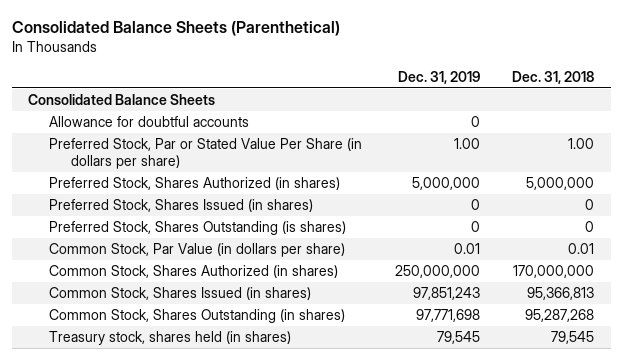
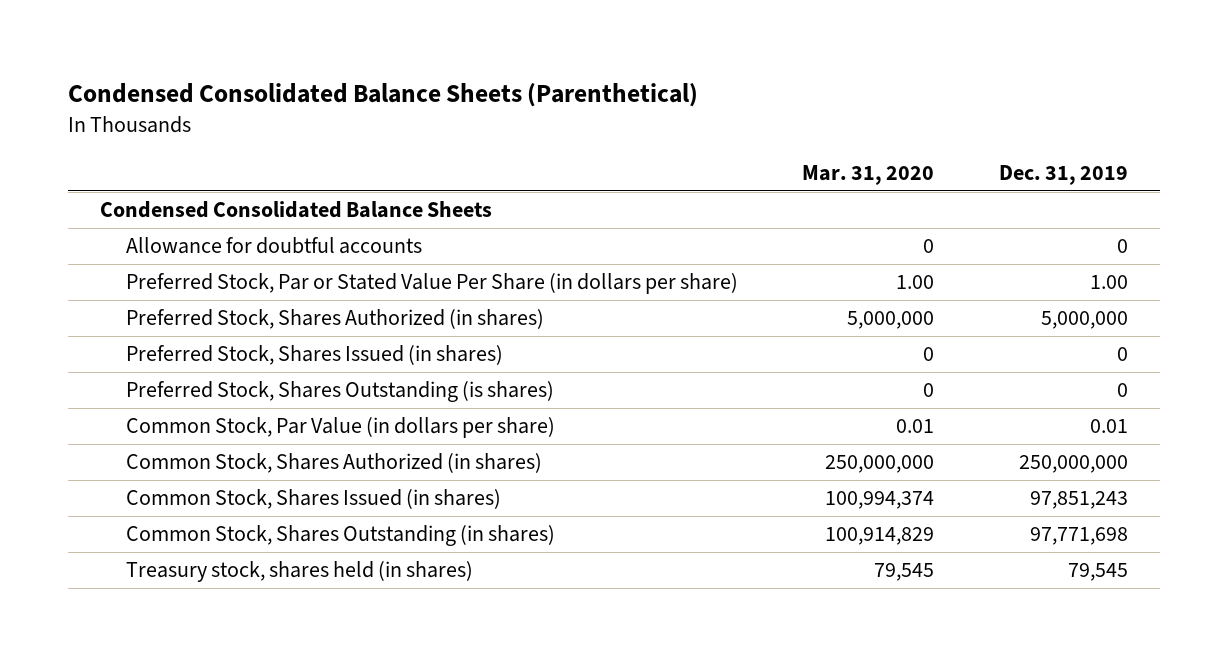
- Consolidated Balance Sheets (Parenthetical)
+ Condensed Consolidated Balance Sheets (Parenthetical)
- | Dec. 31, 2019 | Dec. 31, 2018
+ | Mar. 31, 2020 | Dec. 31, 2019
- Consolidated Balance Sheets
+ Condensed Consolidated Balance Sheets

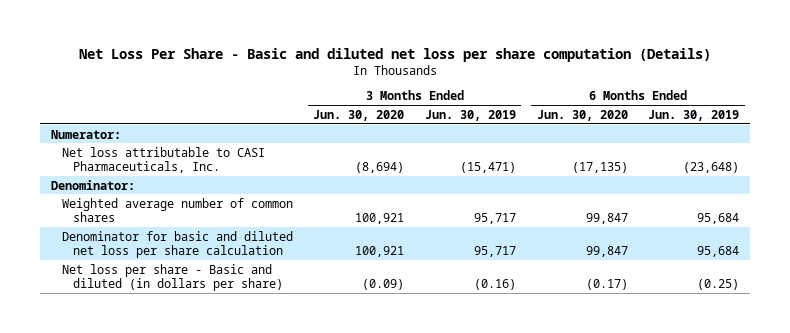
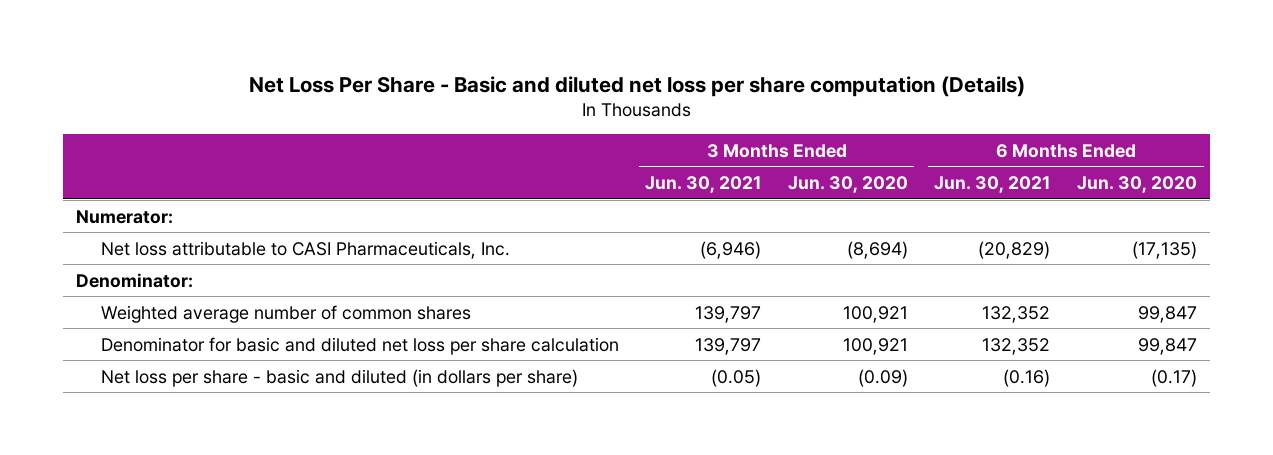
- | 3 Months Ended Jun. 30, 2020 | 3 Months Ended Jun. 30, 2019 | 6 Months Ended Jun. 30, 2020 | 6 Months Ended Jun. 30, 2019
+ | 3 Months Ended Jun. 30, 2021 | 3 Months Ended Jun. 30, 2020 | 6 Months Ended Jun. 30, 2021 | 6 Months Ended Jun. 30, 2020
- Net loss per share - Basic and diluted (in dollars per share) | (0.09) | (0.16) | (0.17) | (0.25)
+ Net loss per share - basic and diluted (in dollars per share) | (0.05) | (0.09) | (0.16) | (0.17)

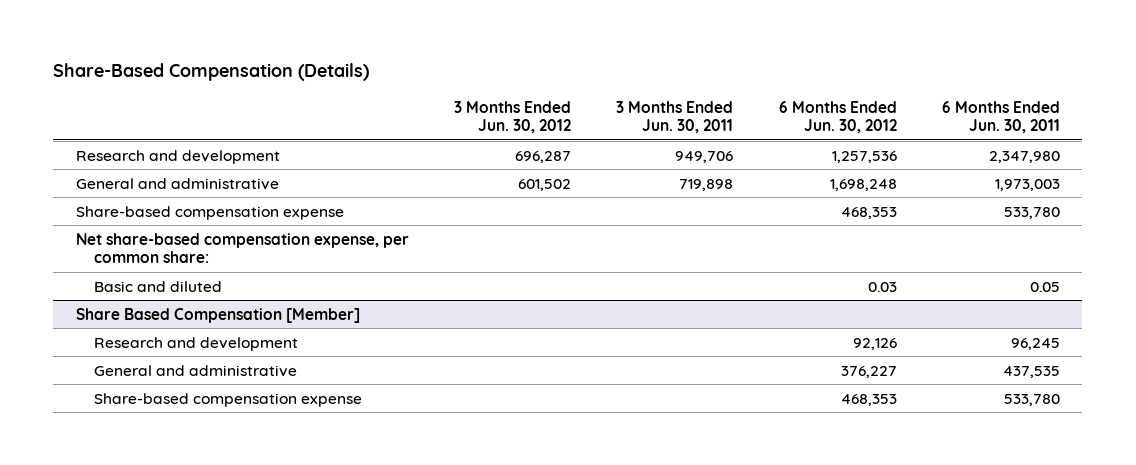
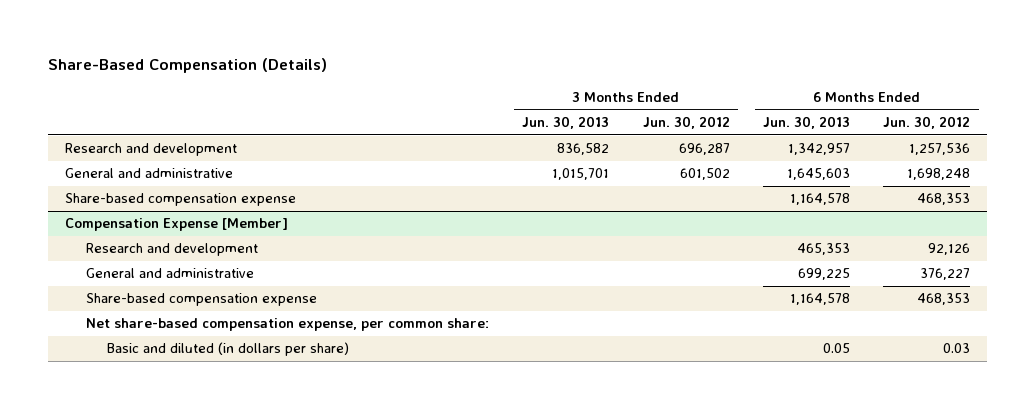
- | 3 Months Ended Jun. 30, 2012 | 3 Months Ended Jun. 30, 2011 | 6 Months Ended Jun. 30, 2012 | 6 Months Ended Jun. 30, 2011
+ | 3 Months Ended Jun. 30, 2013 | 3 Months Ended Jun. 30, 2012 | 6 Months Ended Jun. 30, 2013 | 6 Months Ended Jun. 30, 2012
- Net share-based compensation expense, per common share:
- Basic and diluted | | | 0.03 | 0.05
- Share Based Compensation [Member]
+ Compensation Expense [Member]
+ Net share-based compensation expense, per common share:
+ Basic and diluted (in dollars per share) | | | 0.05 | 0.03

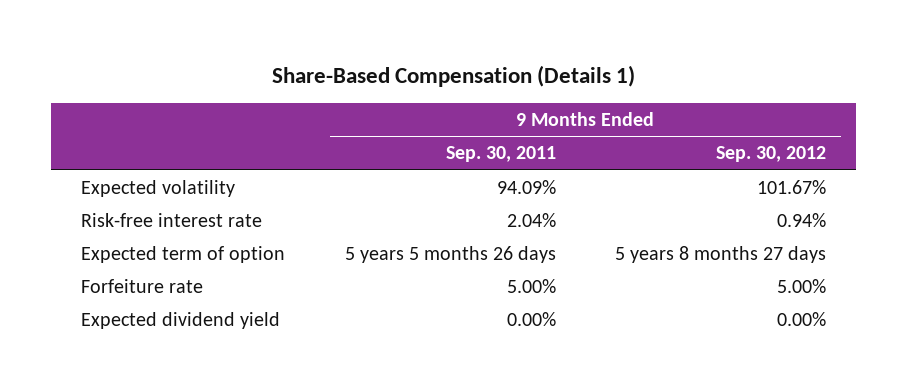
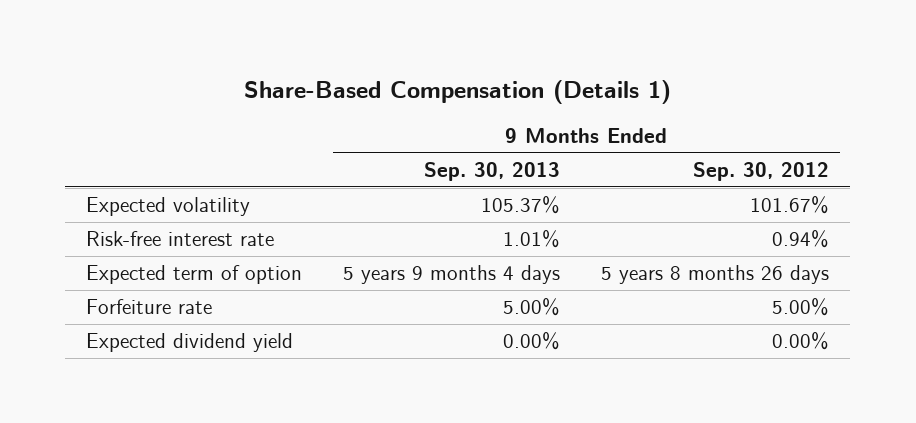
- | 9 Months Ended Sep. 30, 2011 | 9 Months Ended Sep. 30, 2012
+ | 9 Months Ended Sep. 30, 2013 | 9 Months Ended Sep. 30, 2012
- Expected term of option | 5 years 5 months 26 days | 5 years 8 months 27 days
+ Expected term of option | 5 years 9 months 4 days | 5 years 8 months 26 days

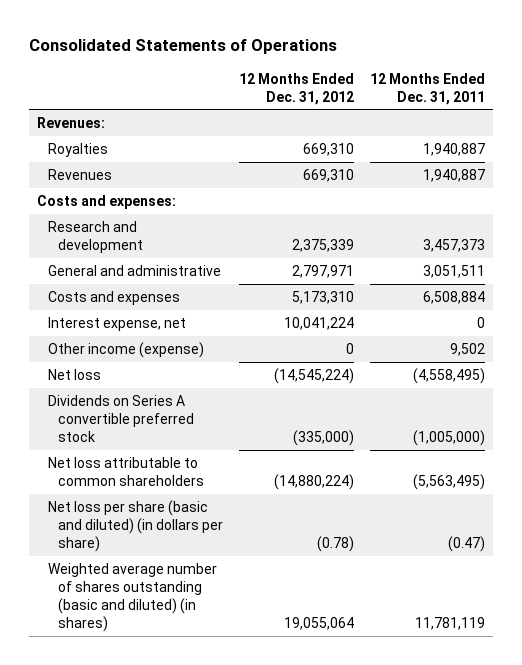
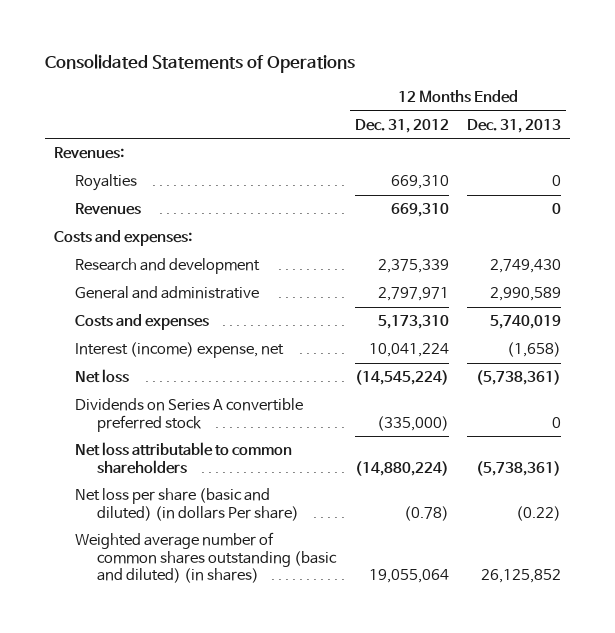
- | 12 Months Ended Dec. 31, 2012 | 12 Months Ended Dec. 31, 2011
+ | 12 Months Ended Dec. 31, 2012 | 12 Months Ended Dec. 31, 2013
- Interest expense, net | 10,041,224 | 0
- Other income (expense) | 0 | 9,502
+ Interest (income) expense, net | 10,041,224 | (1,658)
- Net loss per share (basic and diluted) (in dollars per share) | (0.78) | (0.47)
- Weighted average number of shares outstanding (basic and diluted) (in shares) | 19,055,064 | 11,781,119
+ Net loss per share (basic and diluted) (in dollars Per share) | (0.78) | (0.22)
+ Weighted average number of common shares outstanding (basic and diluted) (in shares) | 19,055,064 | 26,125,852

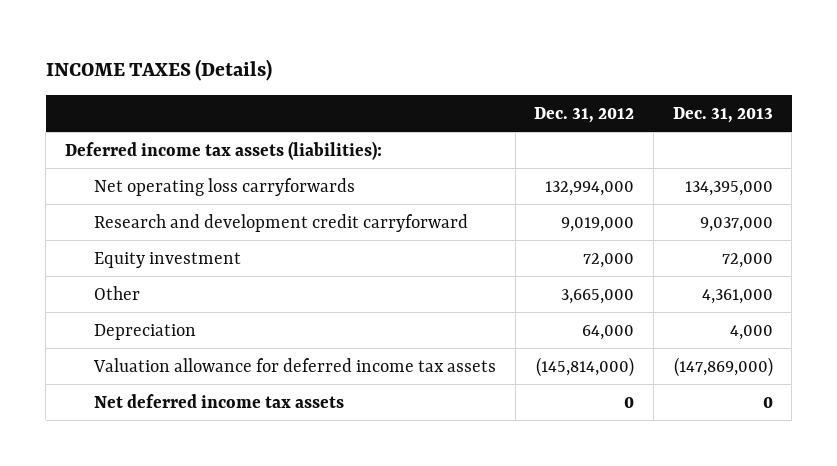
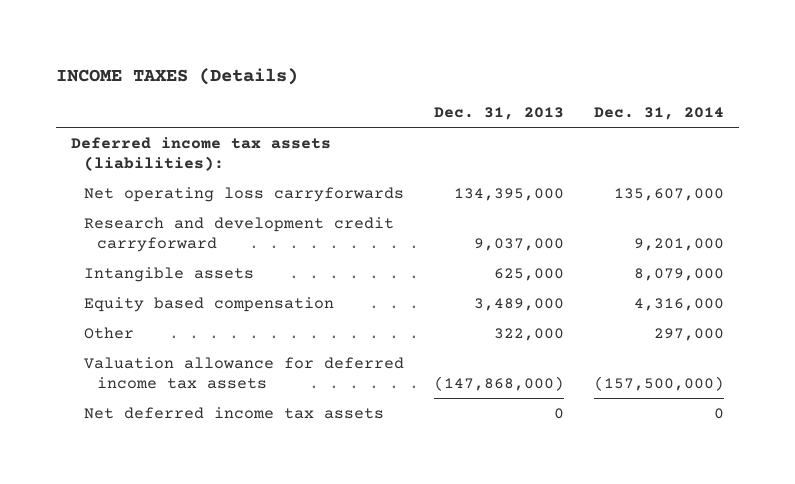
- | Dec. 31, 2012 | Dec. 31, 2013
+ | Dec. 31, 2013 | Dec. 31, 2014
- Equity investment | 72,000 | 72,000
- Other | 3,665,000 | 4,361,000
- Depreciation | 64,000 | 4,000
- Valuation allowance for deferred income tax assets | (145,814,000) | (147,869,000)
+ Intangible assets | 625,000 | 8,079,000
+ Equity based compensation | 3,489,000 | 4,316,000
+ Other | 322,000 | 297,000
+ Valuation allowance for deferred income tax assets | (147,868,000) | (157,500,000)

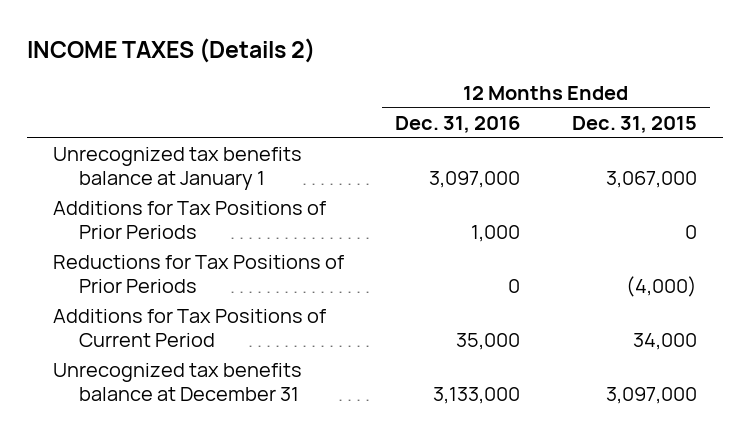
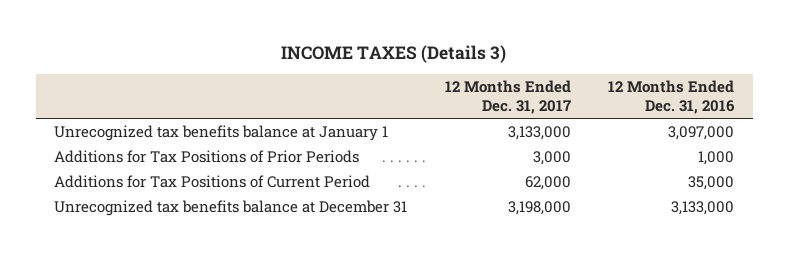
- INCOME TAXES (Details 2)
+ INCOME TAXES (Details 3)
- | 12 Months Ended Dec. 31, 2016 | 12 Months Ended Dec. 31, 2015
+ | 12 Months Ended Dec. 31, 2017 | 12 Months Ended Dec. 31, 2016
- Reductions for Tax Positions of Prior Periods | 0 | (4,000)

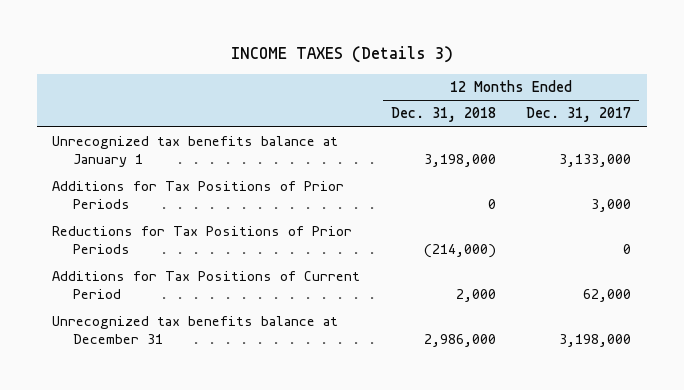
- | 12 Months Ended Dec. 31, 2017 | 12 Months Ended Dec. 31, 2016
+ | 12 Months Ended Dec. 31, 2018 | 12 Months Ended Dec. 31, 2017
+ Reductions for Tax Positions of Prior Periods | (214,000) | 0

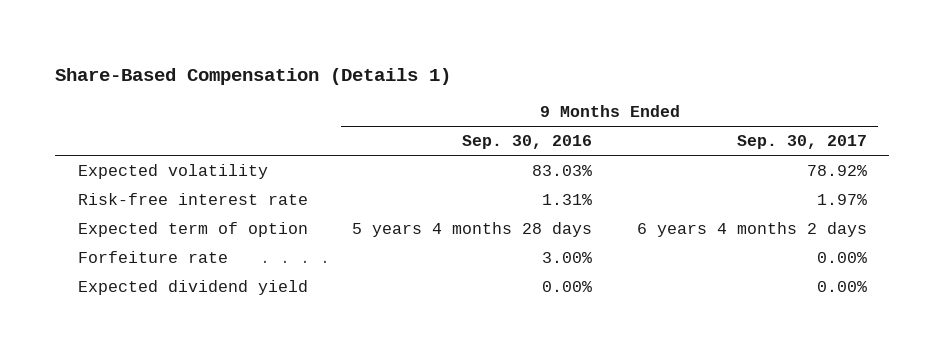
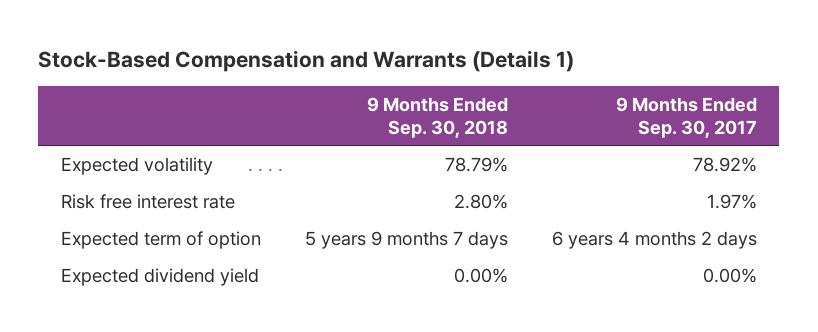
- Share-Based Compensation (Details 1)
+ Stock-Based Compensation and Warrants (Details 1)
- | 9 Months Ended Sep. 30, 2016 | 9 Months Ended Sep. 30, 2017
+ | 9 Months Ended Sep. 30, 2018 | 9 Months Ended Sep. 30, 2017
- Risk-free interest rate | 1.31% | 1.97%
+ Risk free interest rate | 2.80% | 1.97%
- Forfeiture rate | 3.00% | 0.00%

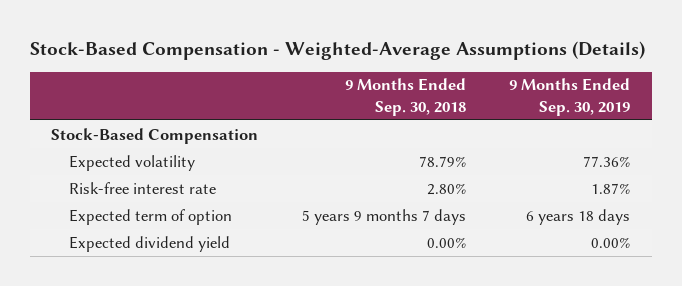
- Stock-Based Compensation and Warrants (Details 1)
+ Stock-Based Compensation - Weighted-Average Assumptions (Details)
- | 9 Months Ended Sep. 30, 2018 | 9 Months Ended Sep. 30, 2017
+ | 9 Months Ended Sep. 30, 2018 | 9 Months Ended Sep. 30, 2019
+ Stock-Based Compensation
- Risk free interest rate | 2.80% | 1.97%
+ Risk-free interest rate | 2.80% | 1.87%

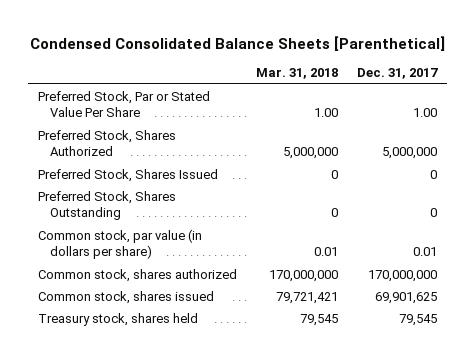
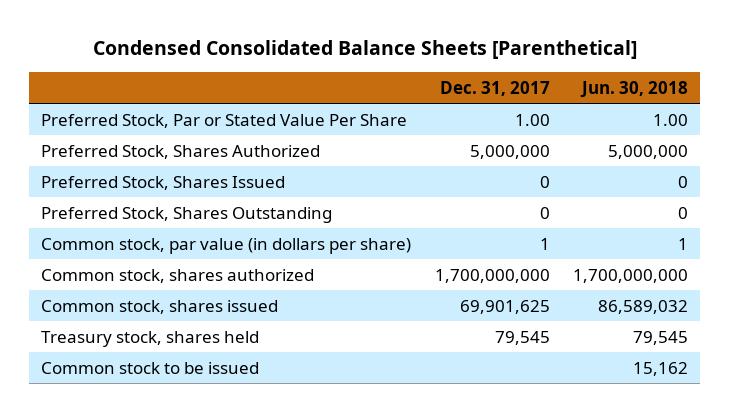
- | Mar. 31, 2018 | Dec. 31, 2017
+ | Dec. 31, 2017 | Jun. 30, 2018
- Common stock, par value (in dollars per share) | 0.01 | 0.01
- Common stock, shares authorized | 170,000,000 | 170,000,000
+ Common stock, par value (in dollars per share) | 1 | 1
+ Common stock, shares authorized | 1,700,000,000 | 1,700,000,000
+ Common stock to be issued | | 15,162

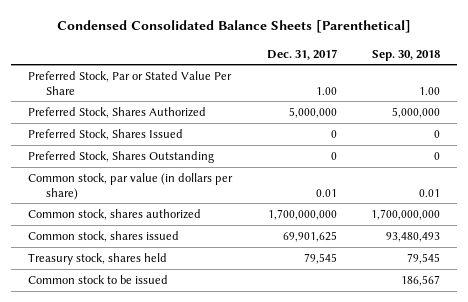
- | Dec. 31, 2017 | Jun. 30, 2018
+ | Dec. 31, 2017 | Sep. 30, 2018
- Common stock, par value (in dollars per share) | 1 | 1
+ Common stock, par value (in dollars per share) | 0.01 | 0.01

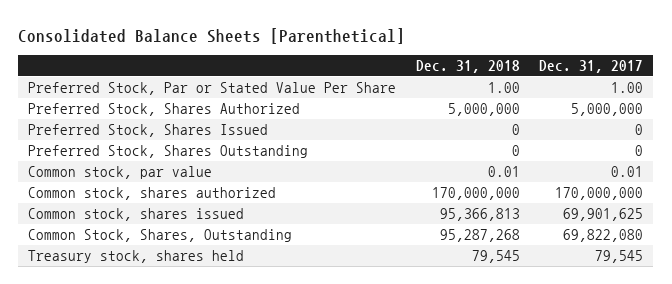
- Condensed Consolidated Balance Sheets [Parenthetical]
+ Consolidated Balance Sheets [Parenthetical]
- | Dec. 31, 2017 | Sep. 30, 2018
+ | Dec. 31, 2018 | Dec. 31, 2017
- Common stock, par value (in dollars per share) | 0.01 | 0.01
- Common stock, shares authorized | 1,700,000,000 | 1,700,000,000
+ Common stock, par value | 0.01 | 0.01
+ Common stock, shares authorized | 170,000,000 | 170,000,000
+ Common Stock, Shares, Outstanding | 95,287,268 | 69,822,080
- Common stock to be issued | | 186,567

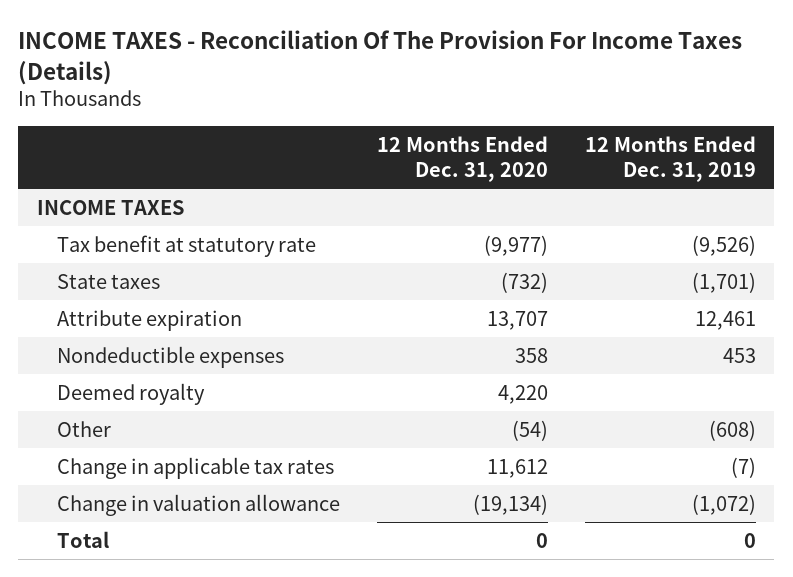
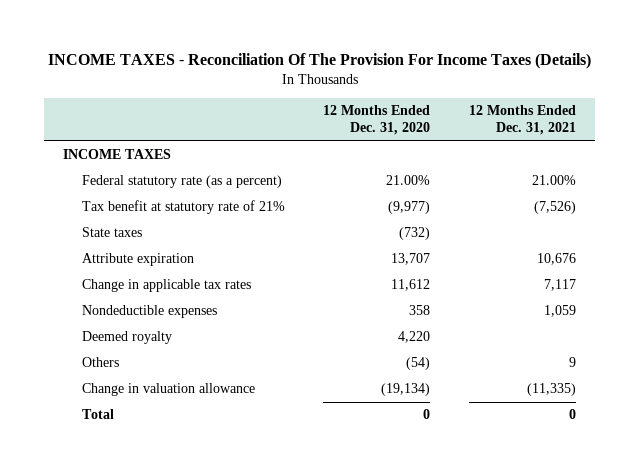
- | 12 Months Ended Dec. 31, 2020 | 12 Months Ended Dec. 31, 2019
+ | 12 Months Ended Dec. 31, 2020 | 12 Months Ended Dec. 31, 2021
- Tax benefit at statutory rate | (9,977) | (9,526)
+ Federal statutory rate (as a percent) | 21.00% | 21.00%
+ Tax benefit at statutory rate of 21% | (9,977) | (7,526)
moved up: Change in applicable tax rates | 11,612 | 7,117
- Other | (54) | (608)
+ Others | (54) | 9

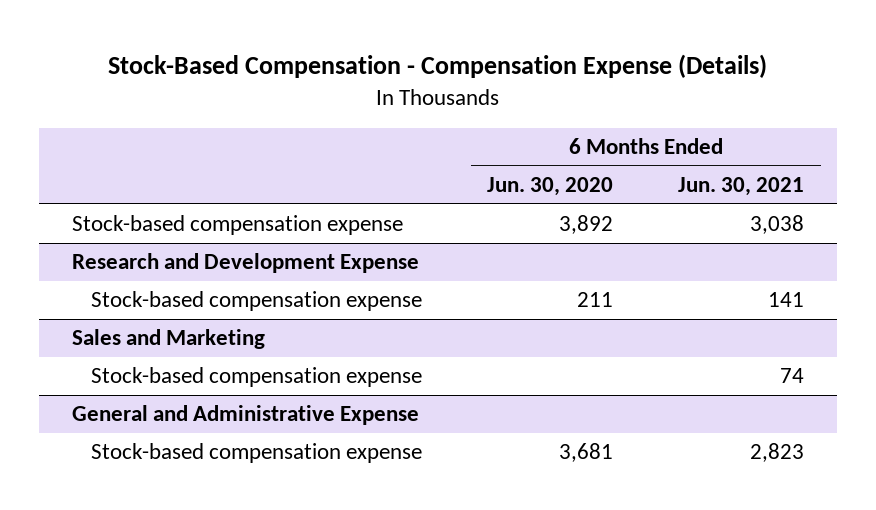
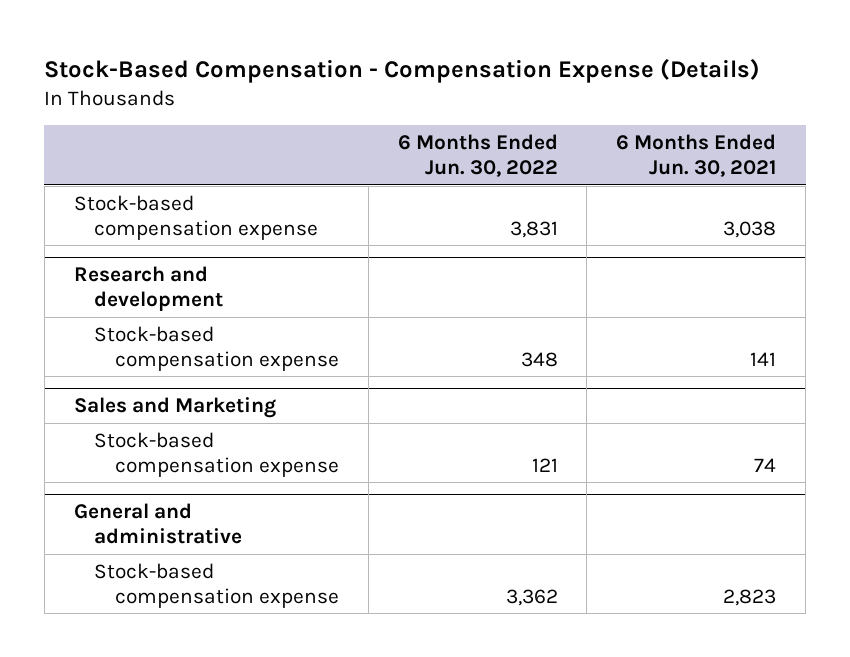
- | 6 Months Ended Jun. 30, 2020 | 6 Months Ended Jun. 30, 2021
+ | 6 Months Ended Jun. 30, 2022 | 6 Months Ended Jun. 30, 2021
- Research and Development Expense
+ Research and development
- General and Administrative Expense
+ General and administrative

